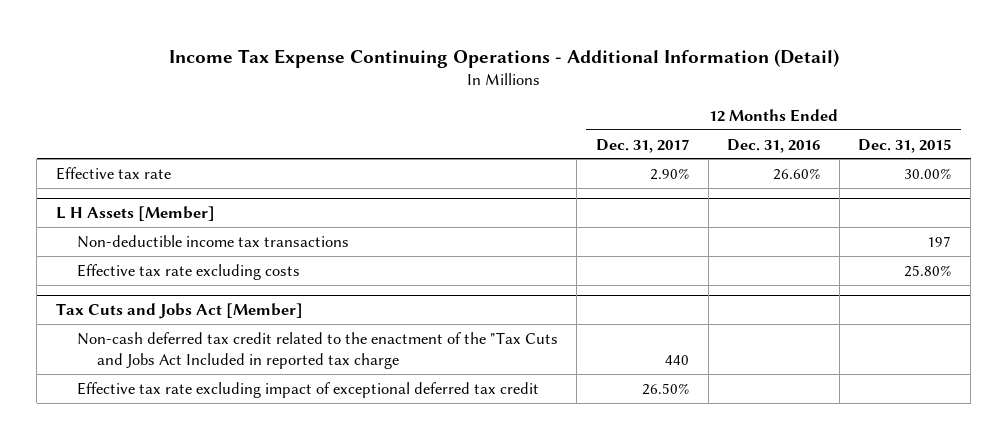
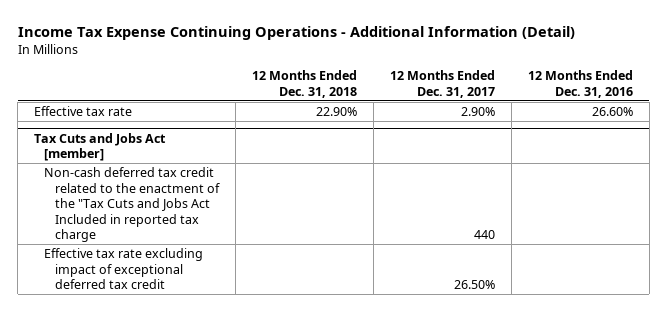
- | 12 Months Ended Dec. 31, 2017 | 12 Months Ended Dec. 31, 2016 | 12 Months Ended Dec. 31, 2015
+ | 12 Months Ended Dec. 31, 2018 | 12 Months Ended Dec. 31, 2017 | 12 Months Ended Dec. 31, 2016
- L H Assets [Member]
- Non-deductible income tax transactions | | | 197
- Effective tax rate excluding costs | | | 25.80%
- Tax Cuts and Jobs Act [Member]
+ Tax Cuts and Jobs Act [member]

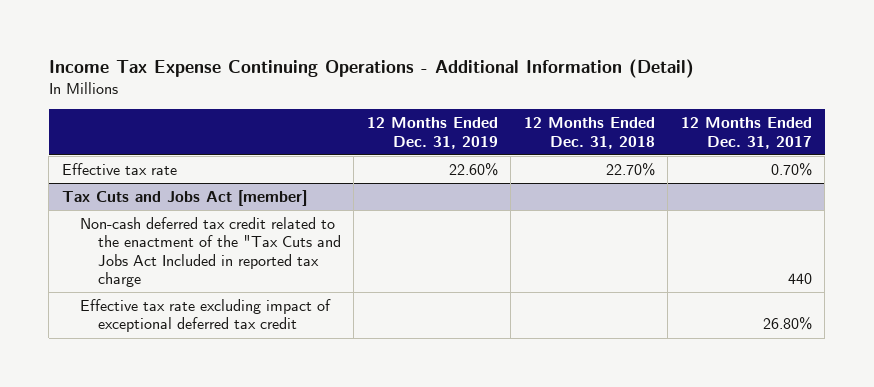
- | 12 Months Ended Dec. 31, 2018 | 12 Months Ended Dec. 31, 2017 | 12 Months Ended Dec. 31, 2016
+ | 12 Months Ended Dec. 31, 2019 | 12 Months Ended Dec. 31, 2018 | 12 Months Ended Dec. 31, 2017
- Effective tax rate | 22.90% | 2.90% | 26.60%
+ Effective tax rate | 22.60% | 22.70% | 0.70%
@ Tax Cuts and Jobs Act [member]
- Effective tax rate excluding impact of exceptional deferred tax credit | | 26.50% |
+ Effective tax rate excluding impact of exceptional deferred tax credit | | | 26.80%

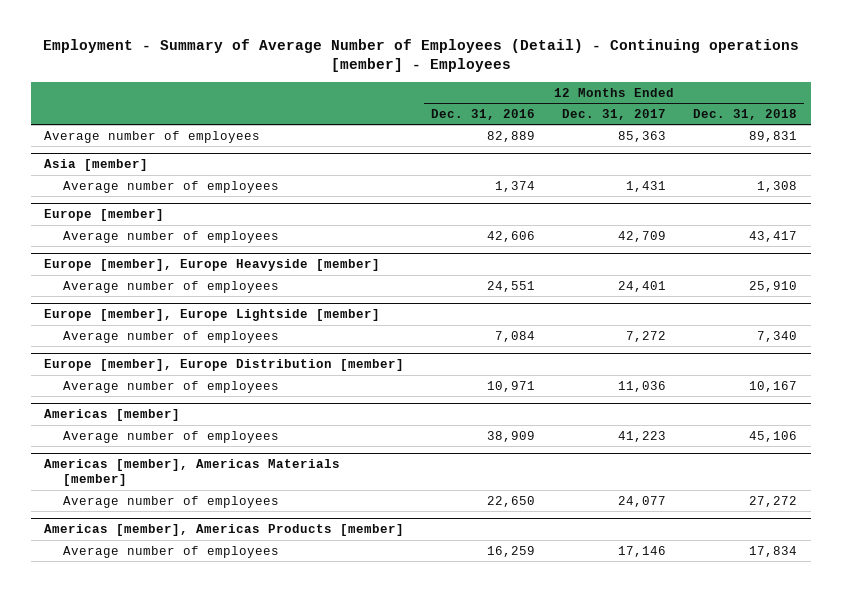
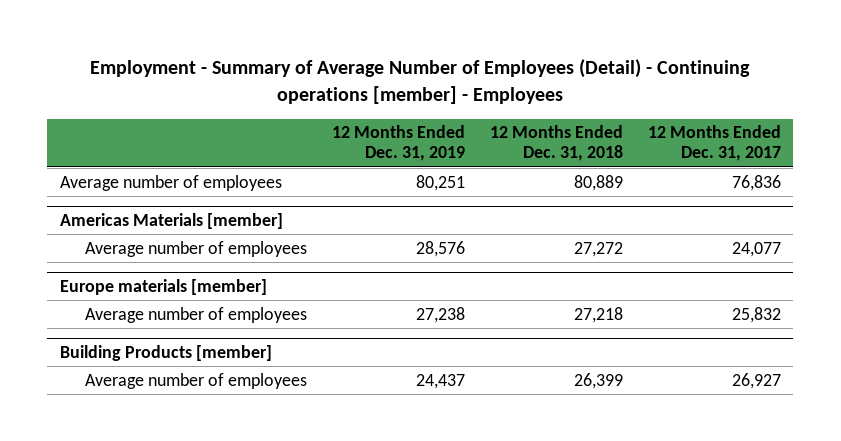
- | 12 Months Ended Dec. 31, 2016 | 12 Months Ended Dec. 31, 2017 | 12 Months Ended Dec. 31, 2018
+ | 12 Months Ended Dec. 31, 2019 | 12 Months Ended Dec. 31, 2018 | 12 Months Ended Dec. 31, 2017
- Average number of employees | 82,889 | 85,363 | 89,831
- Asia [member]
- Average number of employees | 1,374 | 1,431 | 1,308
- Europe [member]
- Average number of employees | 42,606 | 42,709 | 43,417
- Europe [member], Europe Heavyside [member]
- Average number of employees | 24,551 | 24,401 | 25,910
- Europe [member], Europe Lightside [member]
- Average number of employees | 7,084 | 7,272 | 7,340
- Europe [member], Europe Distribution [member]
- Average number of employees | 10,971 | 11,036 | 10,167
- Americas [member]
- Average number of employees | 38,909 | 41,223 | 45,106
- Americas [member], Americas Materials [member]
+ Average number of employees | 80,251 | 80,889 | 76,836
+ Americas Materials [member]
- Americas [member], Americas Products [member]
- Average number of employees | 16,259 | 17,146 | 17,834
+ Europe materials [member]
+ Average number of employees | 27,238 | 27,218 | 25,832
+ Building Products [member]
+ Average number of employees | 24,437 | 26,399 | 26,927

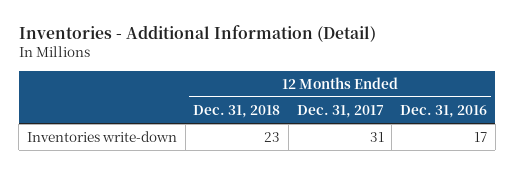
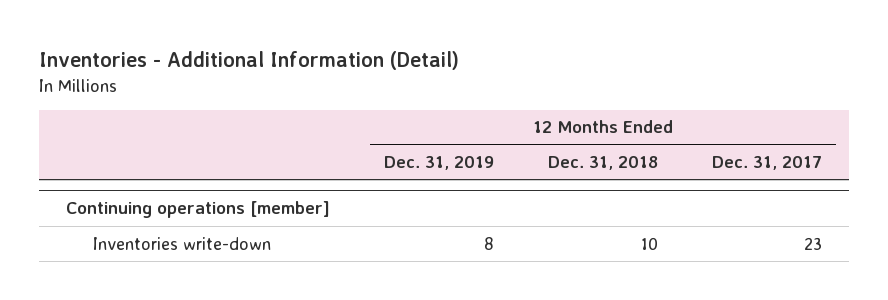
- | 12 Months Ended Dec. 31, 2018 | 12 Months Ended Dec. 31, 2017 | 12 Months Ended Dec. 31, 2016
+ | 12 Months Ended Dec. 31, 2019 | 12 Months Ended Dec. 31, 2018 | 12 Months Ended Dec. 31, 2017
- Inventories write-down | 23 | 31 | 17
+ Continuing operations [member]
+ Inventories write-down | 8 | 10 | 23

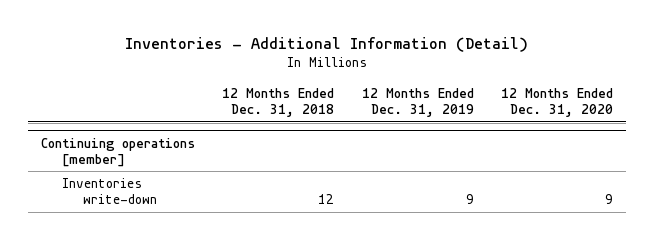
- | 12 Months Ended Dec. 31, 2019 | 12 Months Ended Dec. 31, 2018 | 12 Months Ended Dec. 31, 2017
+ | 12 Months Ended Dec. 31, 2018 | 12 Months Ended Dec. 31, 2019 | 12 Months Ended Dec. 31, 2020
@ Continuing operations [member]
- Inventories write-down | 8 | 10 | 23
+ Inventories write-down | 12 | 9 | 9

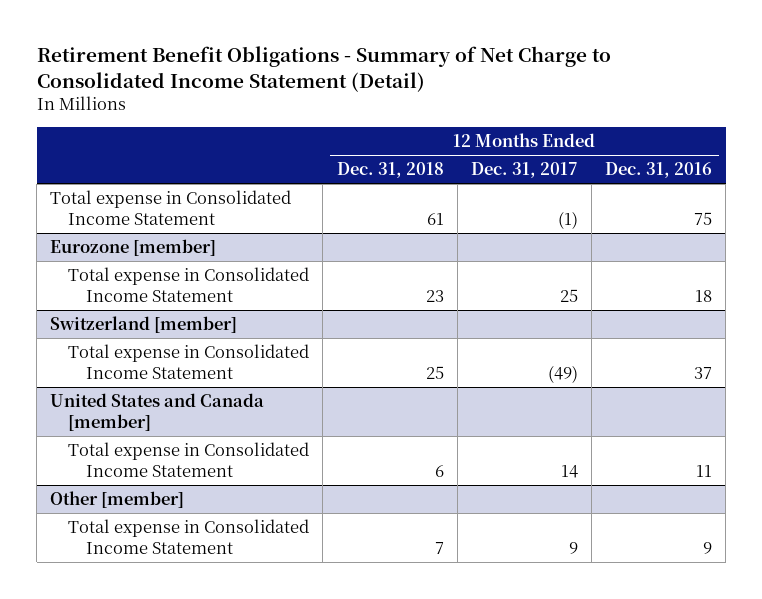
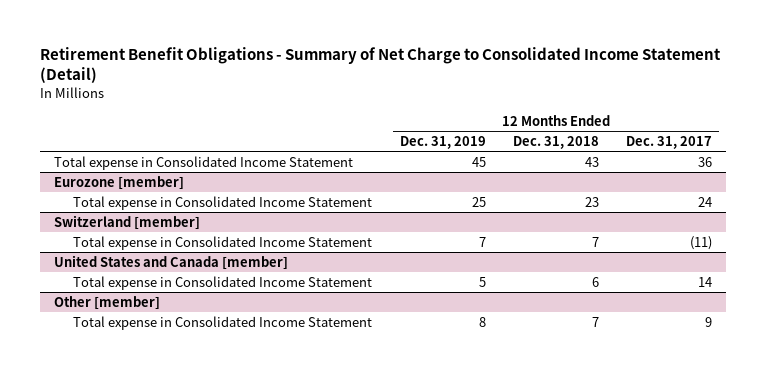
- | 12 Months Ended Dec. 31, 2018 | 12 Months Ended Dec. 31, 2017 | 12 Months Ended Dec. 31, 2016
+ | 12 Months Ended Dec. 31, 2019 | 12 Months Ended Dec. 31, 2018 | 12 Months Ended Dec. 31, 2017
- Total expense in Consolidated Income Statement | 61 | (1) | 75
+ Total expense in Consolidated Income Statement | 45 | 43 | 36
@ Eurozone [member]
- Total expense in Consolidated Income Statement | 23 | 25 | 18
+ Total expense in Consolidated Income Statement | 25 | 23 | 24
@ Switzerland [member]
- Total expense in Consolidated Income Statement | 25 | (49) | 37
+ Total expense in Consolidated Income Statement | 7 | 7 | (11)

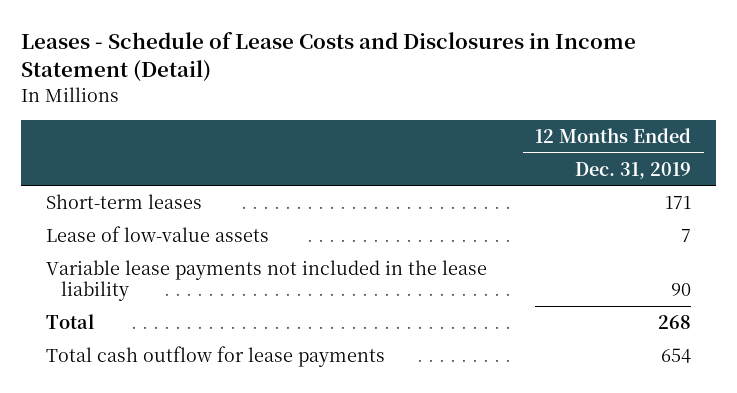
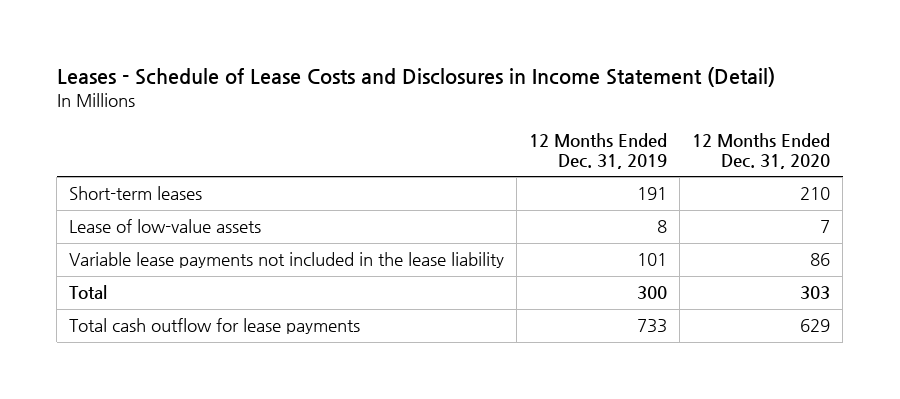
- | 12 Months Ended Dec. 31, 2019
+ | 12 Months Ended Dec. 31, 2019 | 12 Months Ended Dec. 31, 2020
- Short-term leases | 171
- Lease of low-value assets | 7
- Variable lease payments not included in the lease liability | 90
- Total | 268
- Total cash outflow for lease payments | 654
+ Short-term leases | 191 | 210
+ Lease of low-value assets | 8 | 7
+ Variable lease payments not included in the lease liability | 101 | 86
+ Total | 300 | 303
+ Total cash outflow for lease payments | 733 | 629

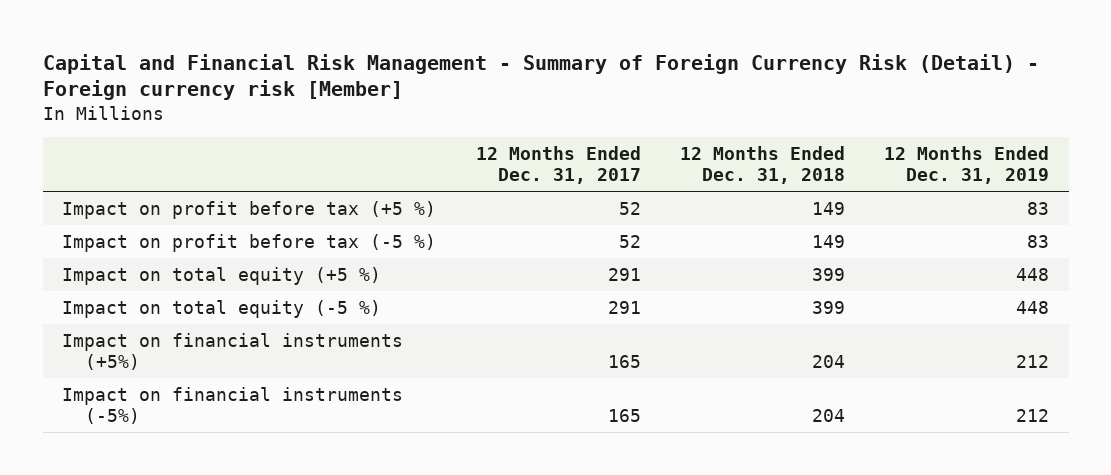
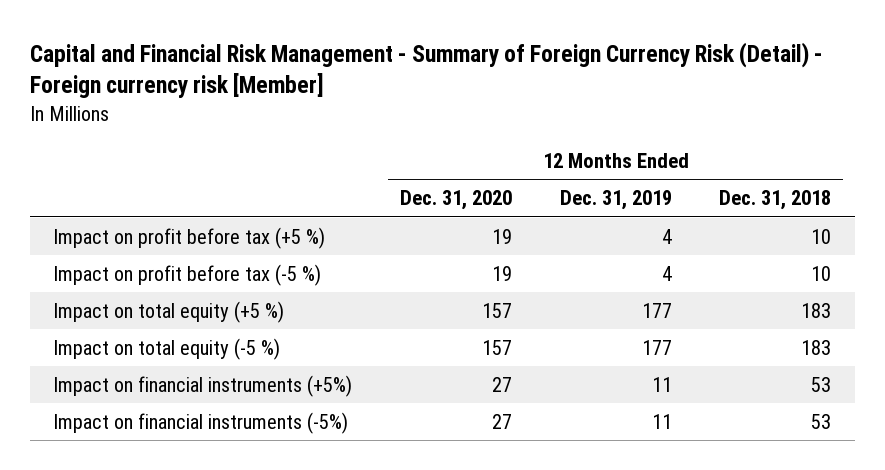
- | 12 Months Ended Dec. 31, 2017 | 12 Months Ended Dec. 31, 2018 | 12 Months Ended Dec. 31, 2019
+ | 12 Months Ended Dec. 31, 2020 | 12 Months Ended Dec. 31, 2019 | 12 Months Ended Dec. 31, 2018
- Impact on profit before tax (+5 %) | 52 | 149 | 83
- Impact on profit before tax (-5 %) | 52 | 149 | 83
- Impact on total equity (+5 %) | 291 | 399 | 448
- Impact on total equity (-5 %) | 291 | 399 | 448
- Impact on financial instruments (+5%) | 165 | 204 | 212
- Impact on financial instruments (-5%) | 165 | 204 | 212
+ Impact on profit before tax (+5 %) | 19 | 4 | 10
+ Impact on profit before tax (-5 %) | 19 | 4 | 10
+ Impact on total equity (+5 %) | 157 | 177 | 183
+ Impact on total equity (-5 %) | 157 | 177 | 183
+ Impact on financial instruments (+5%) | 27 | 11 | 53
+ Impact on financial instruments (-5%) | 27 | 11 | 53

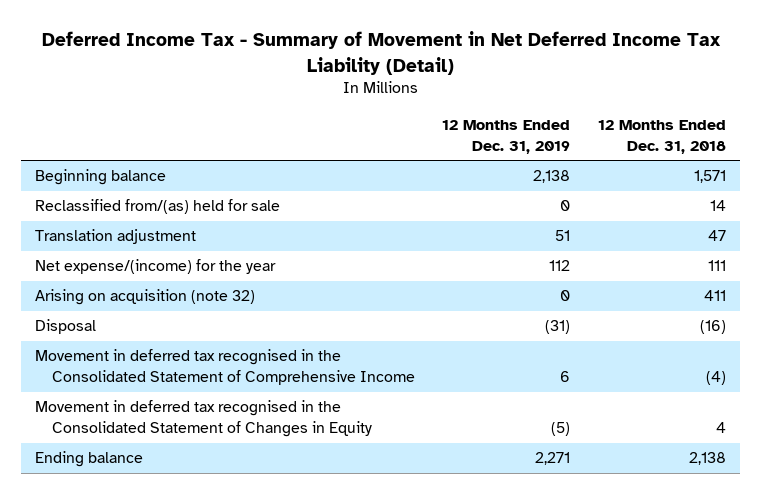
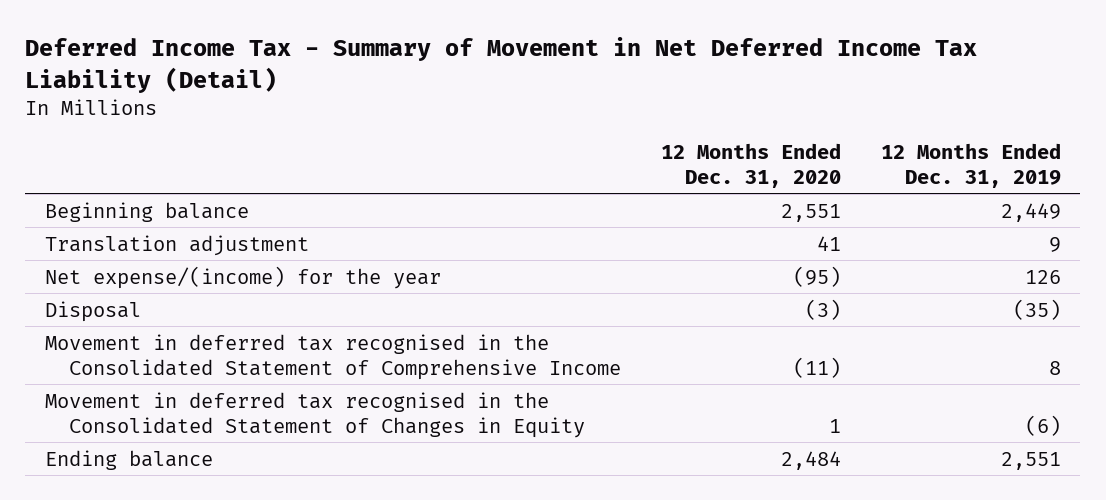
- | 12 Months Ended Dec. 31, 2019 | 12 Months Ended Dec. 31, 2018
+ | 12 Months Ended Dec. 31, 2020 | 12 Months Ended Dec. 31, 2019
- Beginning balance | 2,138 | 1,571
- Reclassified from/(as) held for sale | 0 | 14
- Translation adjustment | 51 | 47
- Net expense/(income) for the year | 112 | 111
- Arising on acquisition (note 32) | 0 | 411
- Disposal | (31) | (16)
- Movement in deferred tax recognised in the Consolidated Statement of Comprehensive Income | 6 | (4)
- Movement in deferred tax recognised in the Consolidated Statement of Changes in Equity | (5) | 4
- Ending balance | 2,271 | 2,138
+ Beginning balance | 2,551 | 2,449
+ Translation adjustment | 41 | 9
+ Net expense/(income) for the year | (95) | 126
+ Disposal | (3) | (35)
+ Movement in deferred tax recognised in the Consolidated Statement of Comprehensive Income | (11) | 8
+ Movement in deferred tax recognised in the Consolidated Statement of Changes in Equity | 1 | (6)
+ Ending balance | 2,484 | 2,551

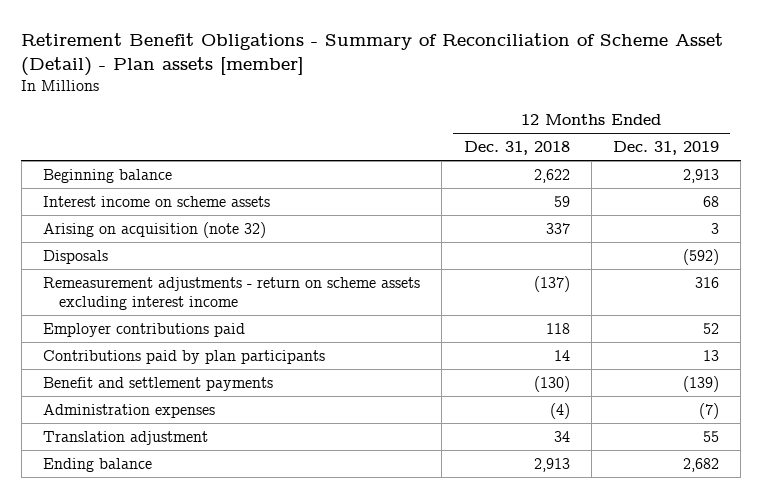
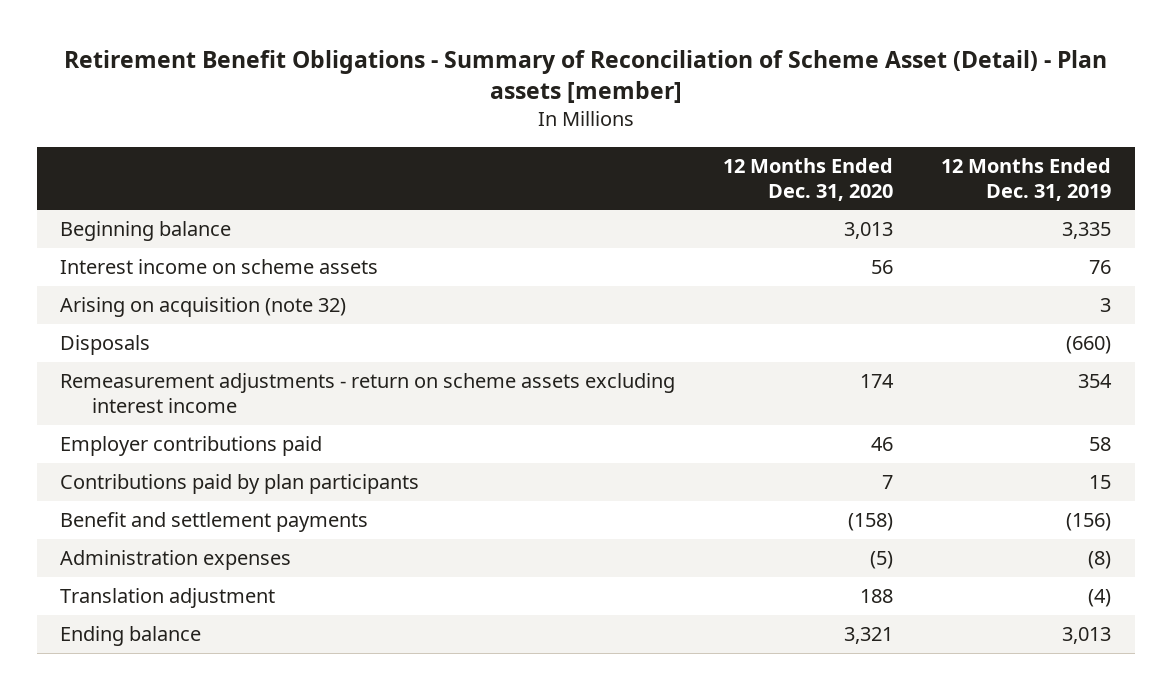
- | 12 Months Ended Dec. 31, 2018 | 12 Months Ended Dec. 31, 2019
+ | 12 Months Ended Dec. 31, 2020 | 12 Months Ended Dec. 31, 2019
- Beginning balance | 2,622 | 2,913
- Interest income on scheme assets | 59 | 68
+ Beginning balance | 3,013 | 3,335
+ Interest income on scheme assets | 56 | 76
- Disposals | | (592)
- Remeasurement adjustments - return on scheme assets excluding interest income | (137) | 316
- Employer contributions paid | 118 | 52
- Contributions paid by plan participants | 14 | 13
- Benefit and settlement payments | (130) | (139)
- Administration expenses | (4) | (7)
- Translation adjustment | 34 | 55
- Ending balance | 2,913 | 2,682
+ Disposals | | (660)
+ Remeasurement adjustments - return on scheme assets excluding interest income | 174 | 354
+ Employer contributions paid | 46 | 58
+ Contributions paid by plan participants | 7 | 15
+ Benefit and settlement payments | (158) | (156)
+ Administration expenses | (5) | (8)
+ Translation adjustment | 188 | (4)
+ Ending balance | 3,321 | 3,013

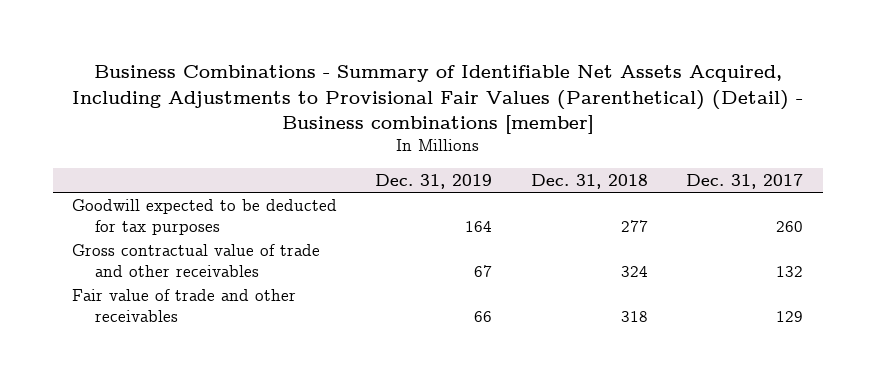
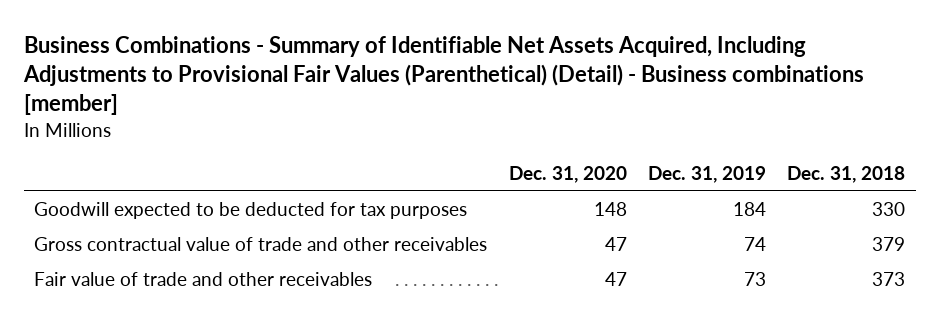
- | Dec. 31, 2019 | Dec. 31, 2018 | Dec. 31, 2017
+ | Dec. 31, 2020 | Dec. 31, 2019 | Dec. 31, 2018
- Goodwill expected to be deducted for tax purposes | 164 | 277 | 260
- Gross contractual value of trade and other receivables | 67 | 324 | 132
- Fair value of trade and other receivables | 66 | 318 | 129
+ Goodwill expected to be deducted for tax purposes | 148 | 184 | 330
+ Gross contractual value of trade and other receivables | 47 | 74 | 379
+ Fair value of trade and other receivables | 47 | 73 | 373

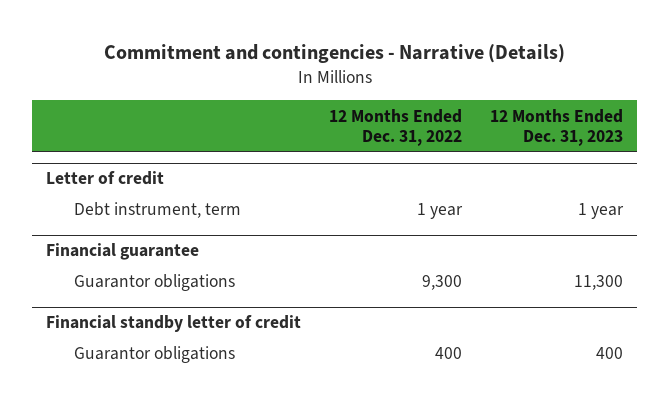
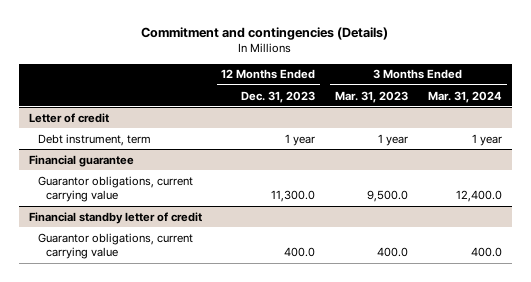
- Commitment and contingencies - Narrative (Details)
+ Commitment and contingencies (Details)
- | 12 Months Ended Dec. 31, 2022 | 12 Months Ended Dec. 31, 2023
+ | 12 Months Ended Dec. 31, 2023 | 3 Months Ended Mar. 31, 2023 | 3 Months Ended Mar. 31, 2024
@ Financial guarantee
- Guarantor obligations | 9,300 | 11,300
+ Guarantor obligations, current carrying value | 11,300.0 | 9,500.0 | 12,400.0
@ Financial standby letter of credit
- Guarantor obligations | 400 | 400
+ Guarantor obligations, current carrying value | 400.0 | 400.0 | 400.0

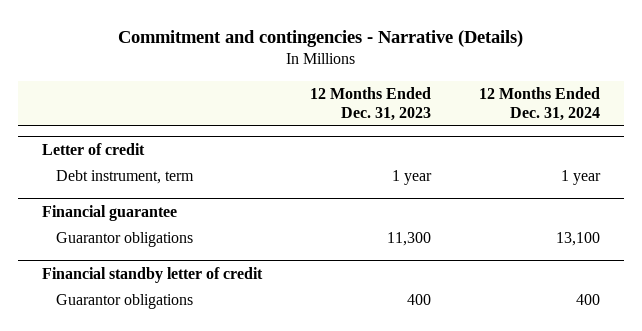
- Commitment and contingencies (Details)
+ Commitment and contingencies - Narrative (Details)
- | 12 Months Ended Dec. 31, 2023 | 3 Months Ended Mar. 31, 2023 | 3 Months Ended Mar. 31, 2024
+ | 12 Months Ended Dec. 31, 2023 | 12 Months Ended Dec. 31, 2024
@ Financial guarantee
- Guarantor obligations, current carrying value | 11,300.0 | 9,500.0 | 12,400.0
+ Guarantor obligations | 11,300 | 13,100
@ Financial standby letter of credit
- Guarantor obligations, current carrying value | 400.0 | 400.0 | 400.0
+ Guarantor obligations | 400 | 400

